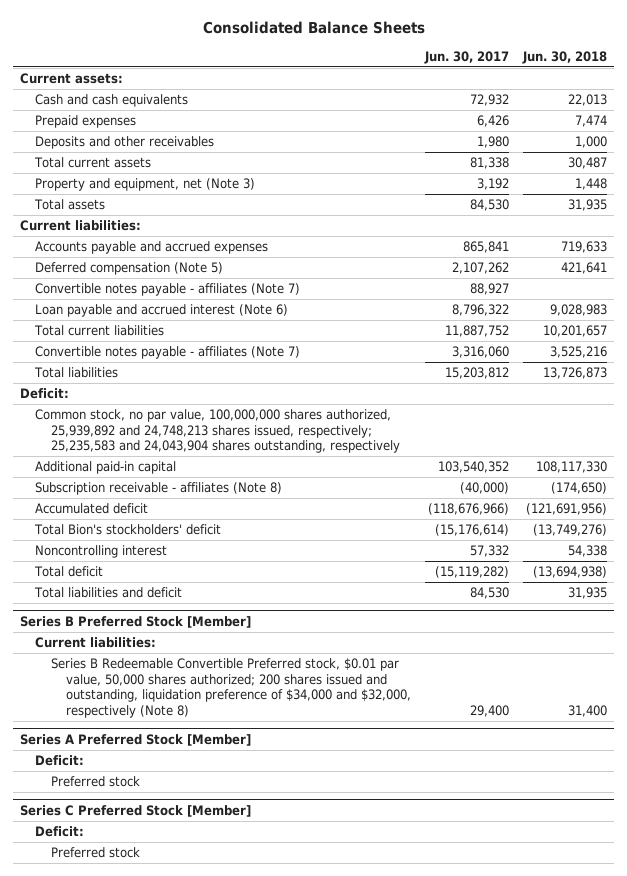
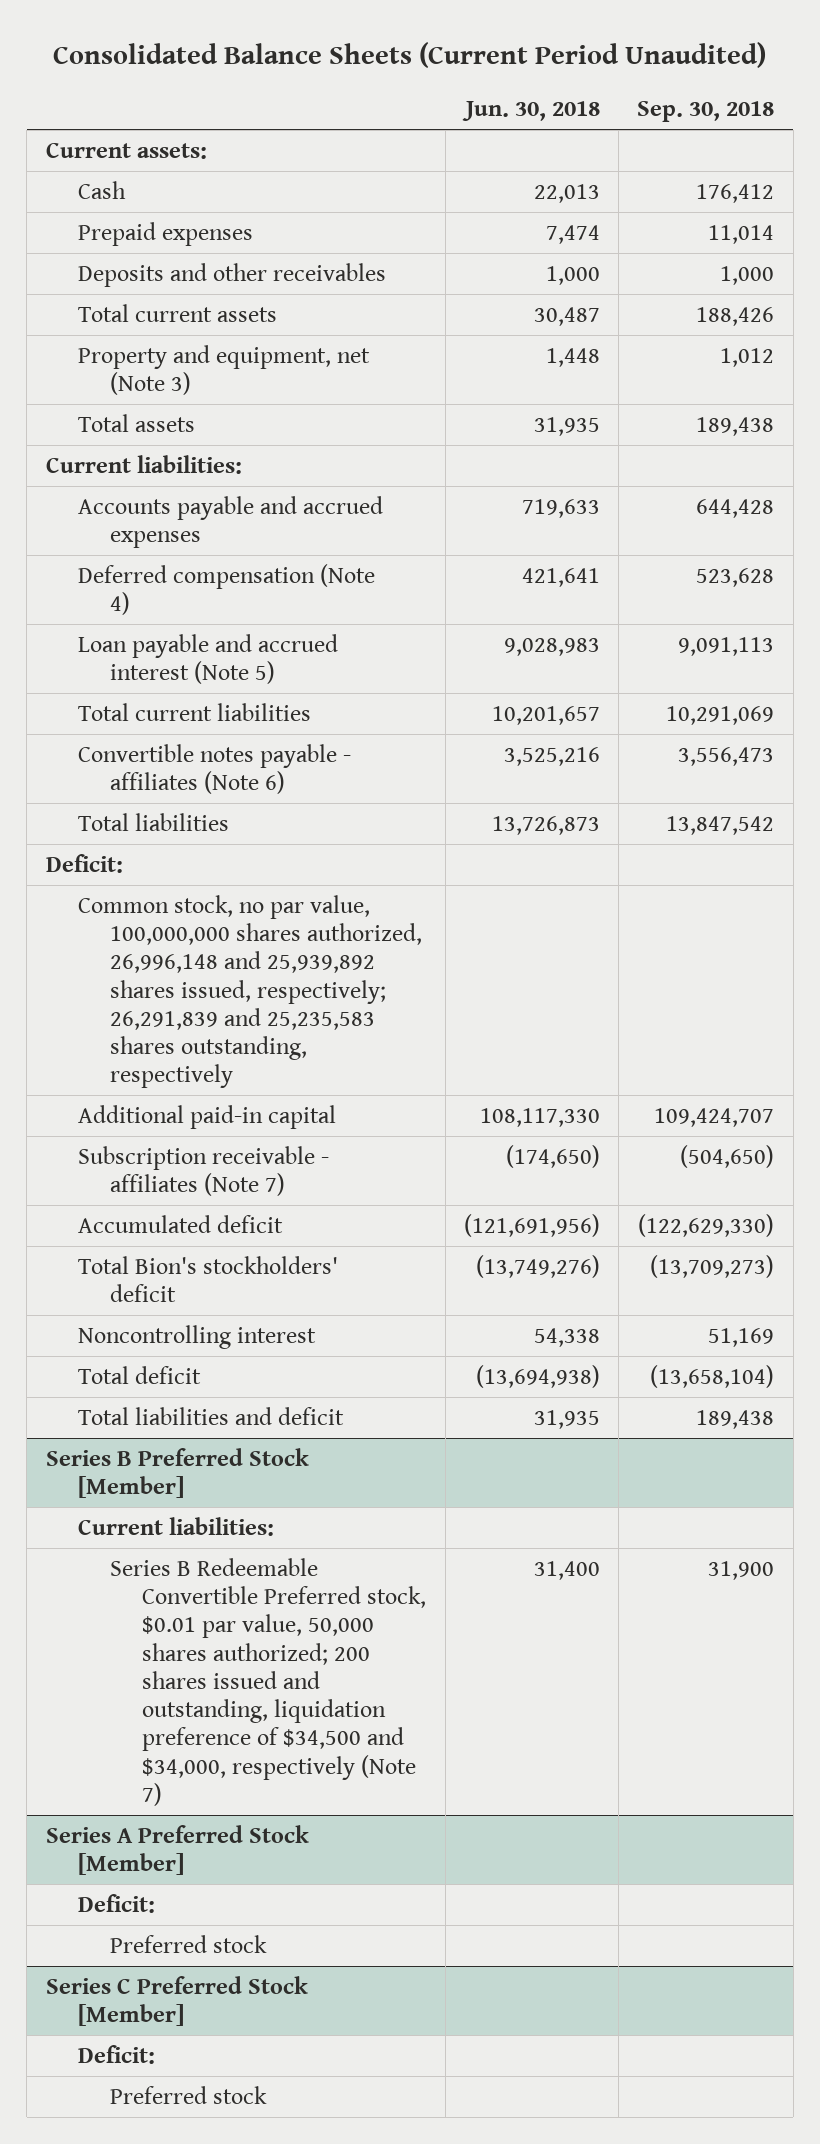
- Consolidated Balance Sheets
+ Consolidated Balance Sheets (Current Period Unaudited)
- | Jun. 30, 2017 | Jun. 30, 2018
+ | Jun. 30, 2018 | Sep. 30, 2018
- Cash and cash equivalents | 72,932 | 22,013
+ Cash | 22,013 | 176,412
- Deferred compensation (Note 5) | 2,107,262 | 421,641
- Convertible notes payable - affiliates (Note 7) | 88,927 |
- Loan payable and accrued interest (Note 6) | 8,796,322 | 9,028,983
+ Deferred compensation (Note 4) | 421,641 | 523,628
+ Loan payable and accrued interest (Note 5) | 9,028,983 | 9,091,113
- Convertible notes payable - affiliates (Note 7) | 3,316,060 | 3,525,216
+ Convertible notes payable - affiliates (Note 6) | 3,525,216 | 3,556,473
- Common stock, no par value, 100,000,000 shares authorized, 25,939,892 and 24,748,213 shares issued, respectively; 25,235,583 and 24,043,904 shares outstanding, respectively
+ Common stock, no par value, 100,000,000 shares authorized, 26,996,148 and 25,939,892 shares issued, respectively; 26,291,839 and 25,235,583 shares outstanding, respectively
- Subscription receivable - affiliates (Note 8) | (40,000) | (174,650)
+ Subscription receivable - affiliates (Note 7) | (174,650) | (504,650)
@ Series B Preferred Stock [Member]
- Series B Redeemable Convertible Preferred stock, $0.01 par value, 50,000 shares authorized; 200 shares issued and outstanding, liquidation preference of $34,000 and $32,000, respectively (Note 8) | 29,400 | 31,400
+ Series B Redeemable Convertible Preferred stock, $0.01 par value, 50,000 shares authorized; 200 shares issued and outstanding, liquidation preference of $34,500 and $34,000, respectively (Note 7) | 31,400 | 31,900

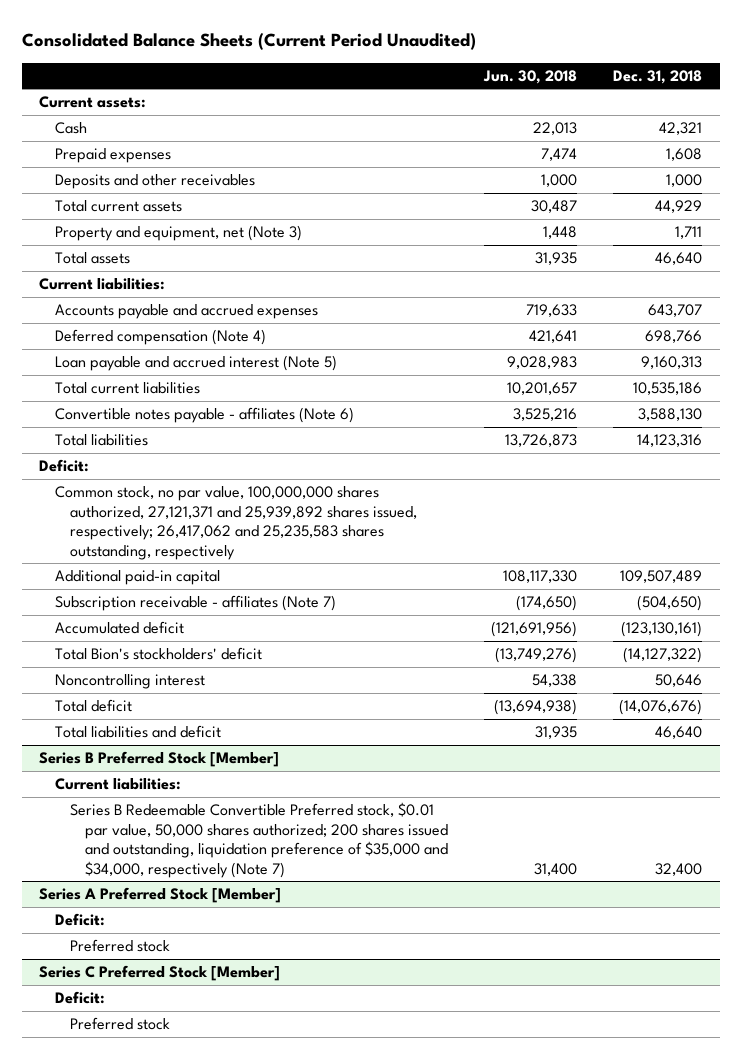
- | Jun. 30, 2018 | Sep. 30, 2018
+ | Jun. 30, 2018 | Dec. 31, 2018
- Common stock, no par value, 100,000,000 shares authorized, 26,996,148 and 25,939,892 shares issued, respectively; 26,291,839 and 25,235,583 shares outstanding, respectively
+ Common stock, no par value, 100,000,000 shares authorized, 27,121,371 and 25,939,892 shares issued, respectively; 26,417,062 and 25,235,583 shares outstanding, respectively
@ Series B Preferred Stock [Member]
- Series B Redeemable Convertible Preferred stock, $0.01 par value, 50,000 shares authorized; 200 shares issued and outstanding, liquidation preference of $34,500 and $34,000, respectively (Note 7) | 31,400 | 31,900
+ Series B Redeemable Convertible Preferred stock, $0.01 par value, 50,000 shares authorized; 200 shares issued and outstanding, liquidation preference of $35,000 and $34,000, respectively (Note 7) | 31,400 | 32,400

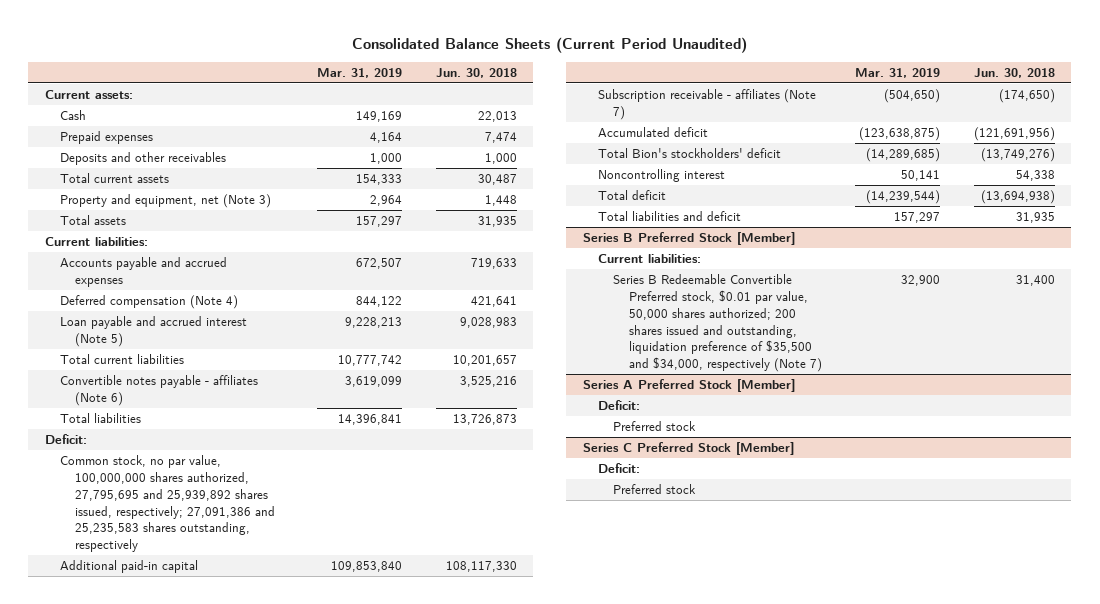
- | Jun. 30, 2018 | Dec. 31, 2018
+ | Mar. 31, 2019 | Jun. 30, 2018
- Common stock, no par value, 100,000,000 shares authorized, 27,121,371 and 25,939,892 shares issued, respectively; 26,417,062 and 25,235,583 shares outstanding, respectively
+ Common stock, no par value, 100,000,000 shares authorized, 27,795,695 and 25,939,892 shares issued, respectively; 27,091,386 and 25,235,583 shares outstanding, respectively
@ Series B Preferred Stock [Member]
- Series B Redeemable Convertible Preferred stock, $0.01 par value, 50,000 shares authorized; 200 shares issued and outstanding, liquidation preference of $35,000 and $34,000, respectively (Note 7) | 31,400 | 32,400
+ Series B Redeemable Convertible Preferred stock, $0.01 par value, 50,000 shares authorized; 200 shares issued and outstanding, liquidation preference of $35,500 and $34,000, respectively (Note 7) | 32,900 | 31,400

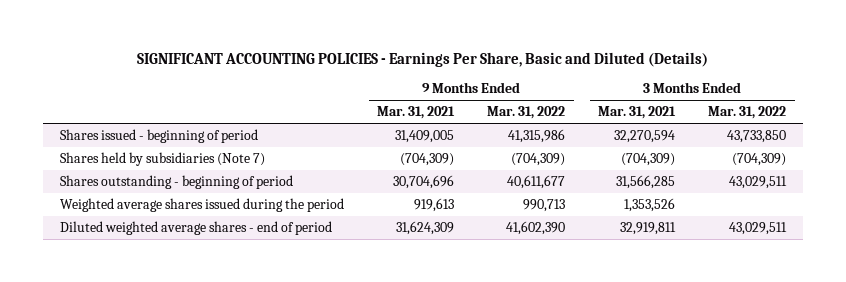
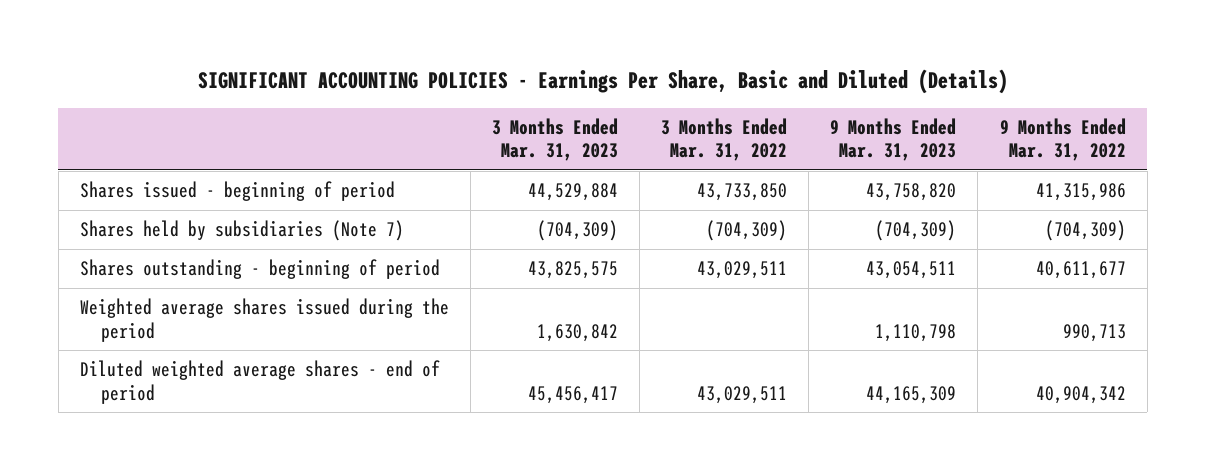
- | 9 Months Ended Mar. 31, 2021 | 9 Months Ended Mar. 31, 2022 | 3 Months Ended Mar. 31, 2021 | 3 Months Ended Mar. 31, 2022
+ | 3 Months Ended Mar. 31, 2023 | 3 Months Ended Mar. 31, 2022 | 9 Months Ended Mar. 31, 2023 | 9 Months Ended Mar. 31, 2022
- Diluted weighted average shares - end of period | 31,624,309 | 41,602,390 | 32,919,811 | 43,029,511
+ Diluted weighted average shares - end of period | 45,456,417 | 43,029,511 | 44,165,309 | 40,904,342

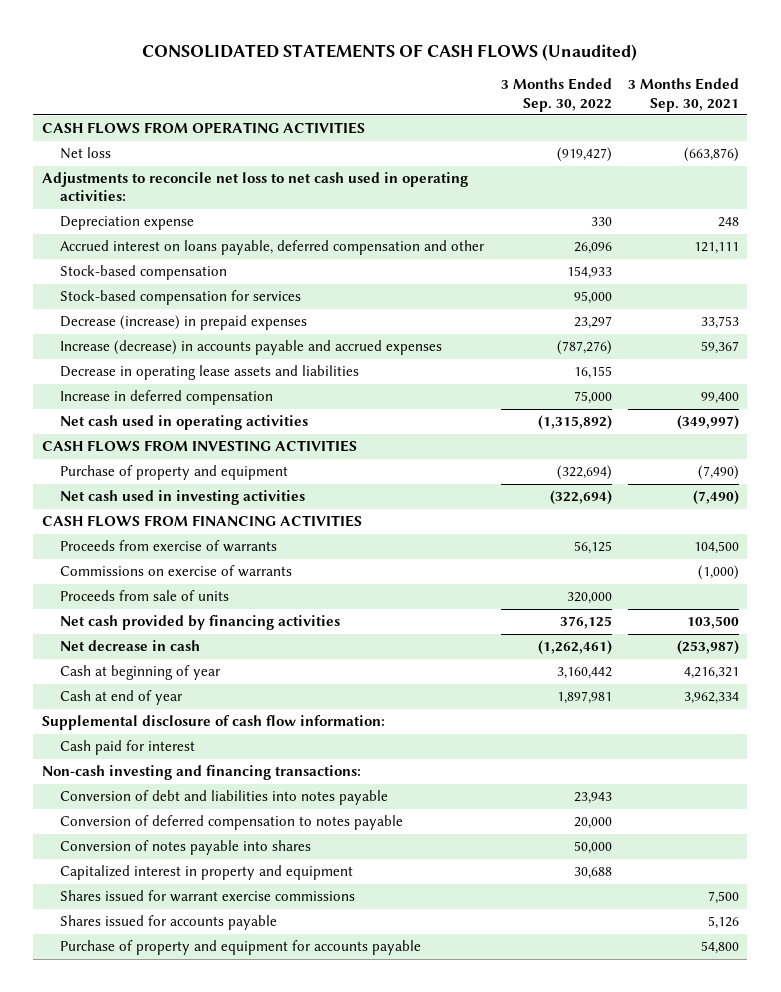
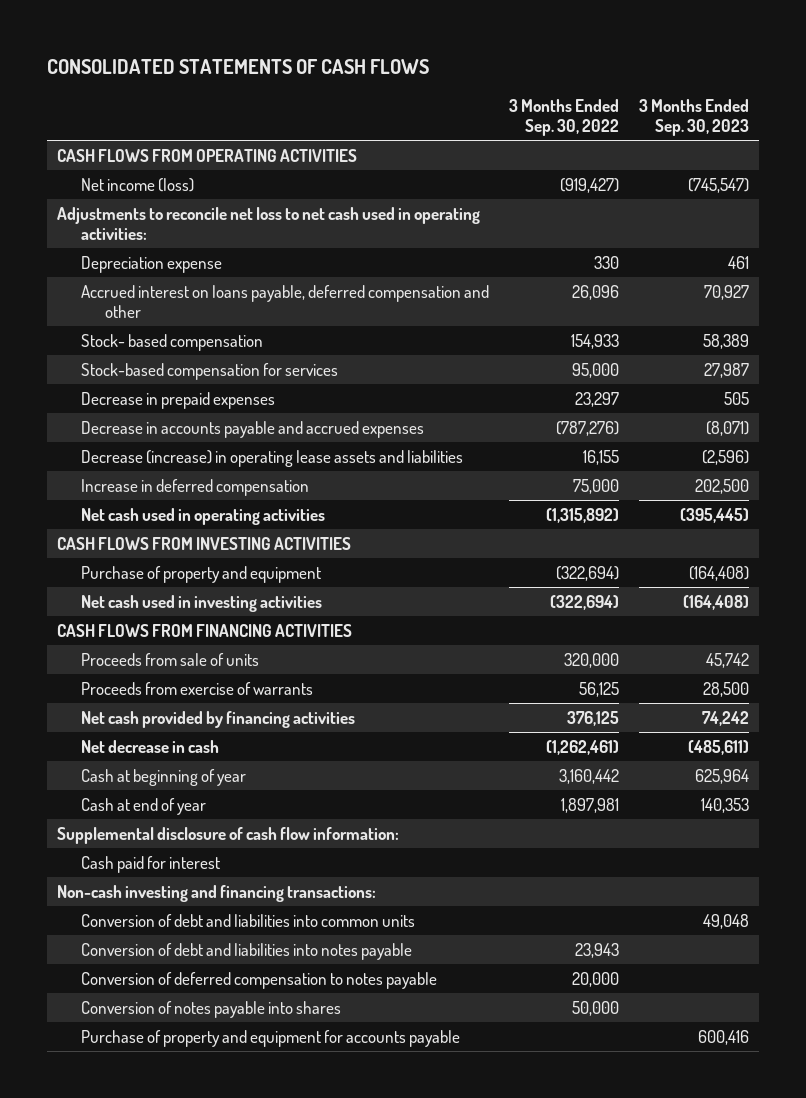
- CONSOLIDATED STATEMENTS OF CASH FLOWS (Unaudited)
+ CONSOLIDATED STATEMENTS OF CASH FLOWS
- | 3 Months Ended Sep. 30, 2022 | 3 Months Ended Sep. 30, 2021
+ | 3 Months Ended Sep. 30, 2022 | 3 Months Ended Sep. 30, 2023
- Net loss | (919,427) | (663,876)
+ Net income (loss) | (919,427) | (745,547)
- Stock-based compensation | 154,933 |
+ Stock- based compensation | 154,933 | 58,389
- Decrease (increase) in prepaid expenses | 23,297 | 33,753
- Increase (decrease) in accounts payable and accrued expenses | (787,276) | 59,367
- Decrease in operating lease assets and liabilities | 16,155 |
+ Decrease in prepaid expenses | 23,297 | 505
+ Decrease in accounts payable and accrued expenses | (787,276) | (8,071)
+ Decrease (increase) in operating lease assets and liabilities | 16,155 | (2,596)
- Commissions on exercise of warrants | | (1,000)
moved down: Proceeds from exercise of warrants | 56,125 | 28,500
+ Conversion of debt and liabilities into common units | | 49,048
- Capitalized interest in property and equipment | 30,688 |
- Shares issued for warrant exercise commissions | | 7,500
- Shares issued for accounts payable | | 5,126

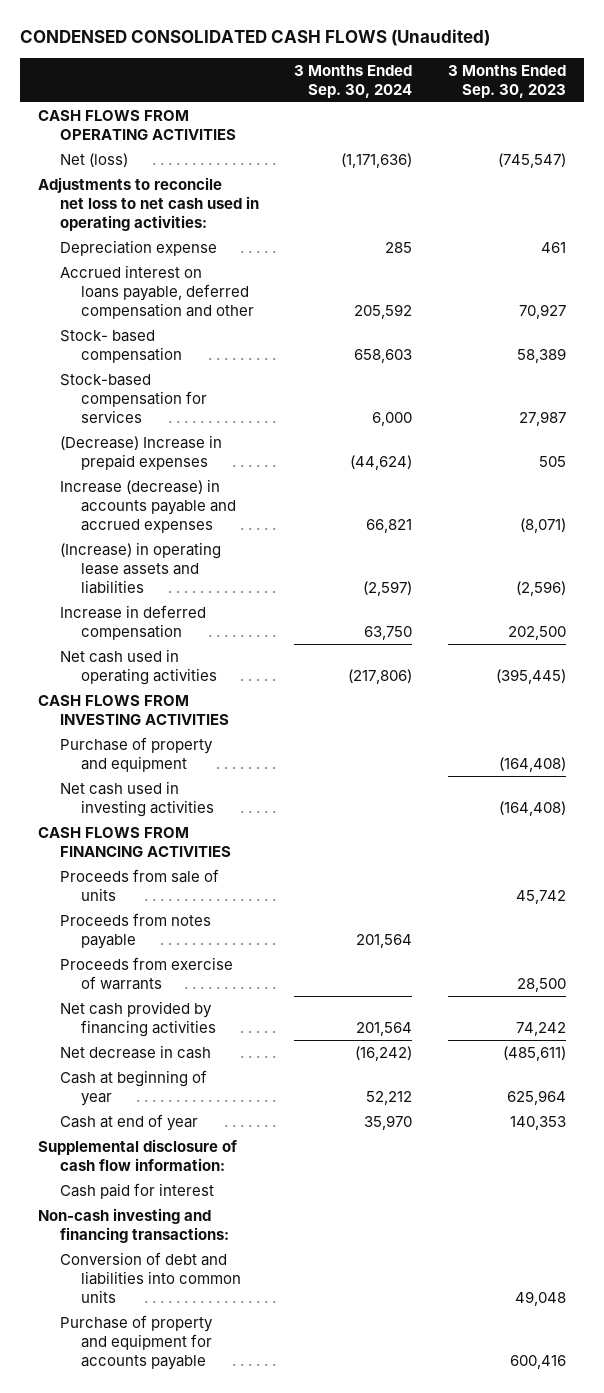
- CONSOLIDATED STATEMENTS OF CASH FLOWS
+ CONDENSED CONSOLIDATED CASH FLOWS (Unaudited)
- | 3 Months Ended Sep. 30, 2022 | 3 Months Ended Sep. 30, 2023
+ | 3 Months Ended Sep. 30, 2024 | 3 Months Ended Sep. 30, 2023
- Net income (loss) | (919,427) | (745,547)
+ Net (loss) | (1,171,636) | (745,547)
- Decrease in prepaid expenses | 23,297 | 505
- Decrease in accounts payable and accrued expenses | (787,276) | (8,071)
- Decrease (increase) in operating lease assets and liabilities | 16,155 | (2,596)
+ (Decrease) Increase in prepaid expenses | (44,624) | 505
+ Increase (decrease) in accounts payable and accrued expenses | 66,821 | (8,071)
+ (Increase) in operating lease assets and liabilities | (2,597) | (2,596)
+ Proceeds from notes payable | 201,564 |
- Conversion of debt and liabilities into notes payable | 23,943 |
- Conversion of deferred compensation to notes payable | 20,000 |
- Conversion of notes payable into shares | 50,000 |

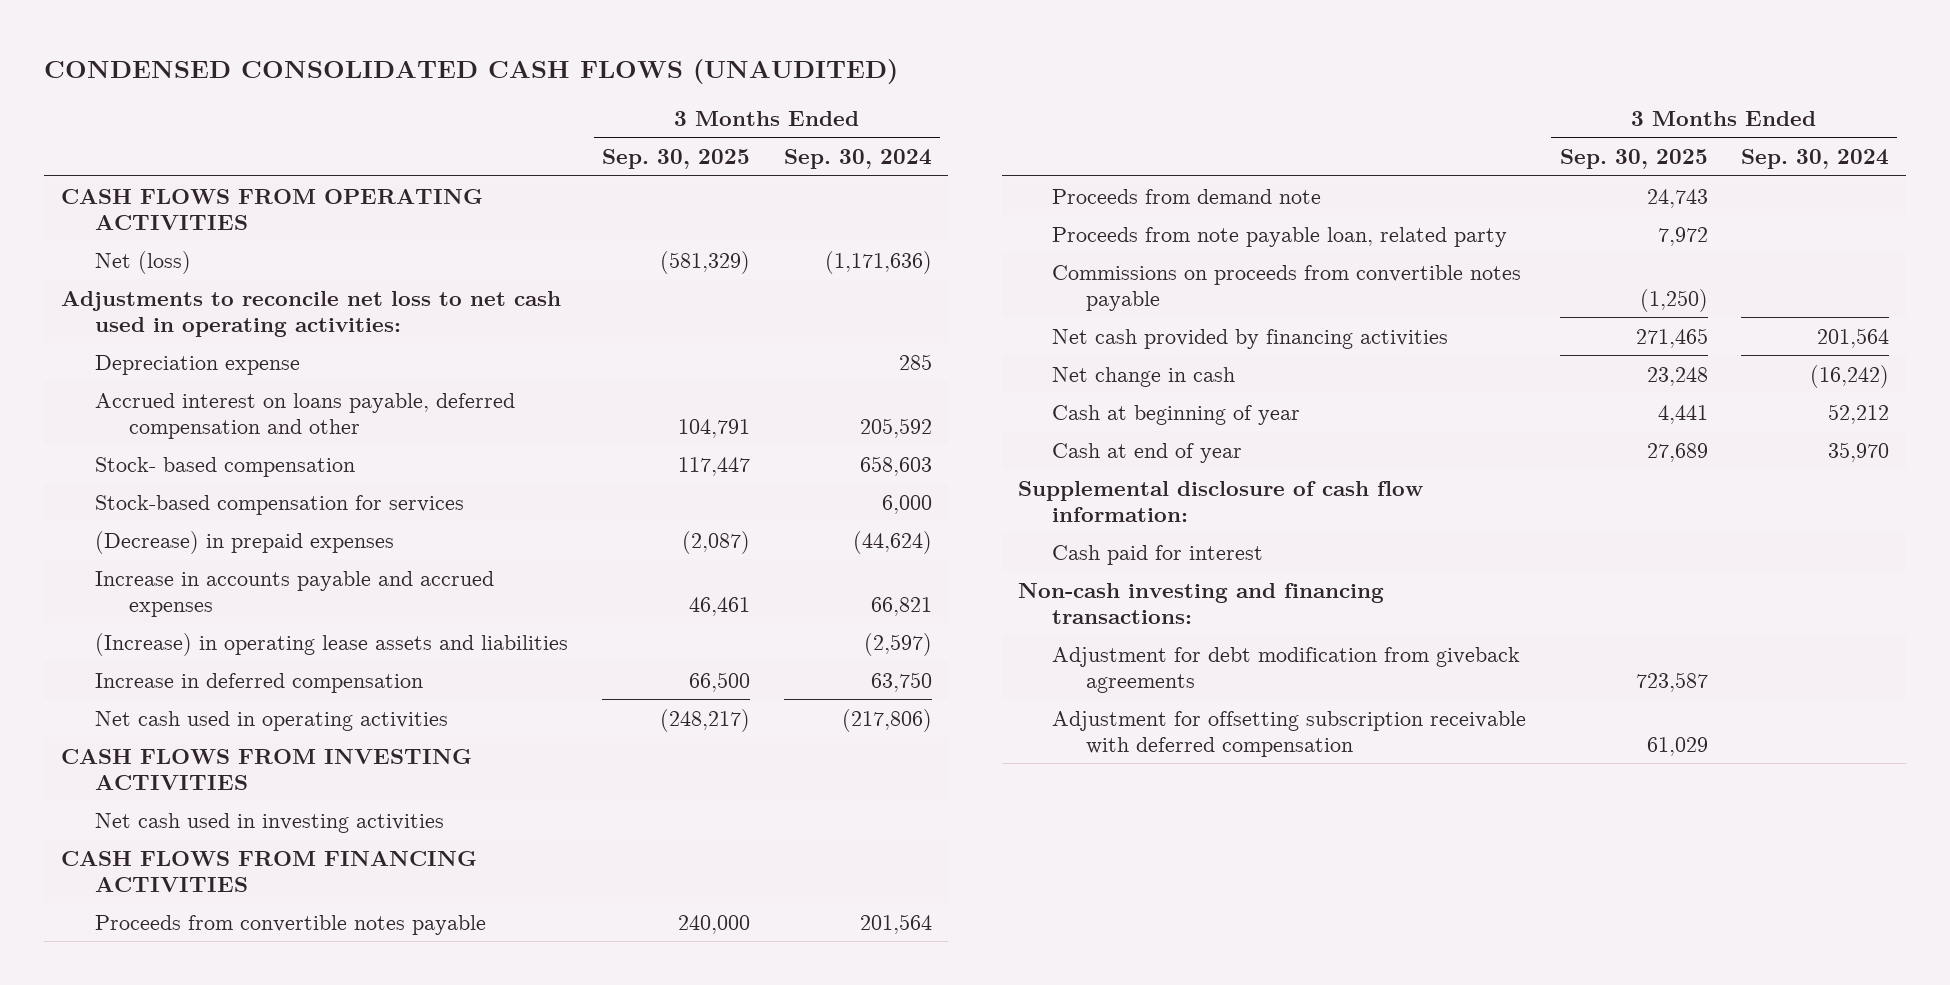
- CONDENSED CONSOLIDATED CASH FLOWS (Unaudited)
+ CONDENSED CONSOLIDATED CASH FLOWS (UNAUDITED)
- | 3 Months Ended Sep. 30, 2024 | 3 Months Ended Sep. 30, 2023
+ | 3 Months Ended Sep. 30, 2025 | 3 Months Ended Sep. 30, 2024
- (Decrease) Increase in prepaid expenses | (44,624) | 505
- Increase (decrease) in accounts payable and accrued expenses | 66,821 | (8,071)
+ (Decrease) in prepaid expenses | (2,087) | (44,624)
+ Increase in accounts payable and accrued expenses | 46,461 | 66,821
- Purchase of property and equipment | | (164,408)
- Proceeds from sale of units | | 45,742
- Proceeds from notes payable | 201,564 |
- Proceeds from exercise of warrants | | 28,500
+ Proceeds from convertible notes payable | 240,000 | 201,564
+ Proceeds from demand note | 24,743 |
+ Proceeds from note payable loan, related party | 7,972 |
+ Commissions on proceeds from convertible notes payable | (1,250) |
- Net decrease in cash | (16,242) | (485,611)
+ Net change in cash | 23,248 | (16,242)
- Conversion of debt and liabilities into common units | | 49,048
- Purchase of property and equipment for accounts payable | | 600,416
+ Adjustment for debt modification from giveback agreements | 723,587 |
+ Adjustment for offsetting subscription receivable with deferred compensation | 61,029 |

